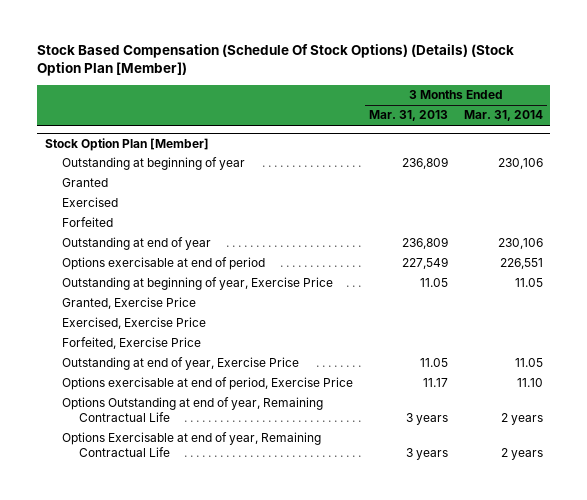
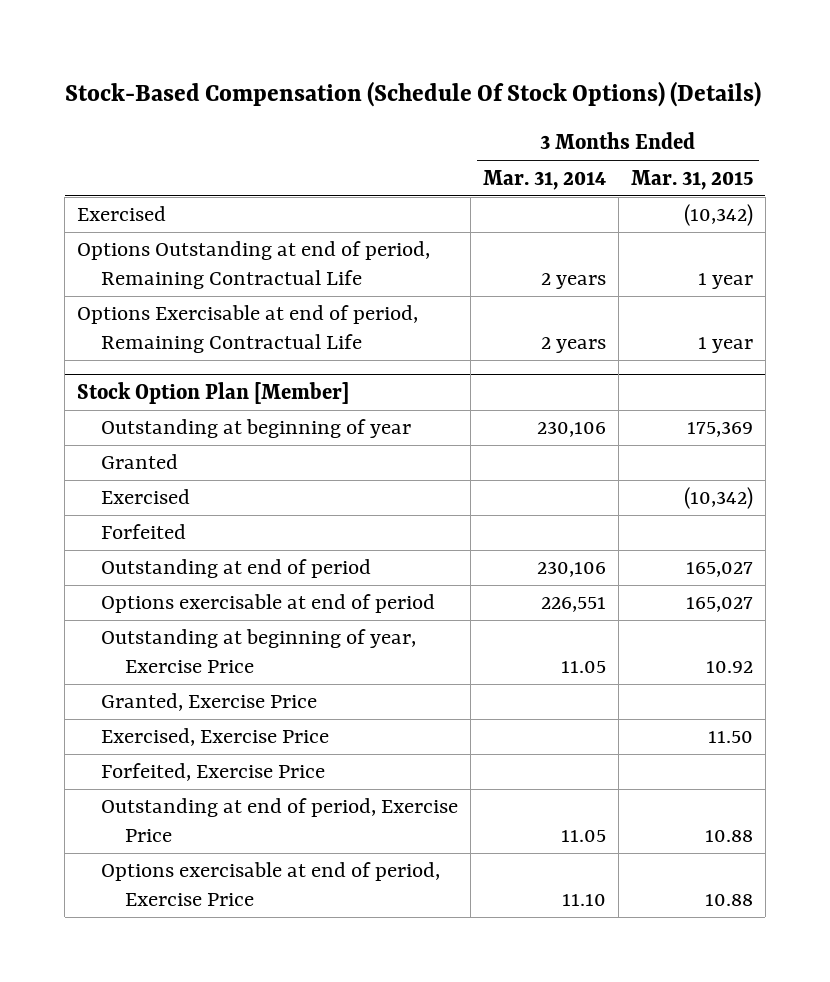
- Stock Based Compensation (Schedule Of Stock Options) (Details) (Stock Option Plan [Member])
+ Stock-Based Compensation (Schedule Of Stock Options) (Details)
- | 3 Months Ended Mar. 31, 2013 | 3 Months Ended Mar. 31, 2014
+ | 3 Months Ended Mar. 31, 2014 | 3 Months Ended Mar. 31, 2015
+ Exercised | | (10,342)
+ Options Outstanding at end of period, Remaining Contractual Life | 2 years | 1 year
+ Options Exercisable at end of period, Remaining Contractual Life | 2 years | 1 year
@ Stock Option Plan [Member]
- Outstanding at end of year | 236,809 | 230,106
+ Outstanding at end of period | 230,106 | 165,027
- Outstanding at end of year, Exercise Price | 11.05 | 11.05
+ Outstanding at end of period, Exercise Price | 11.05 | 10.88
- Options Outstanding at end of year, Remaining Contractual Life | 3 years | 2 years
- Options Exercisable at end of year, Remaining Contractual Life | 3 years | 2 years

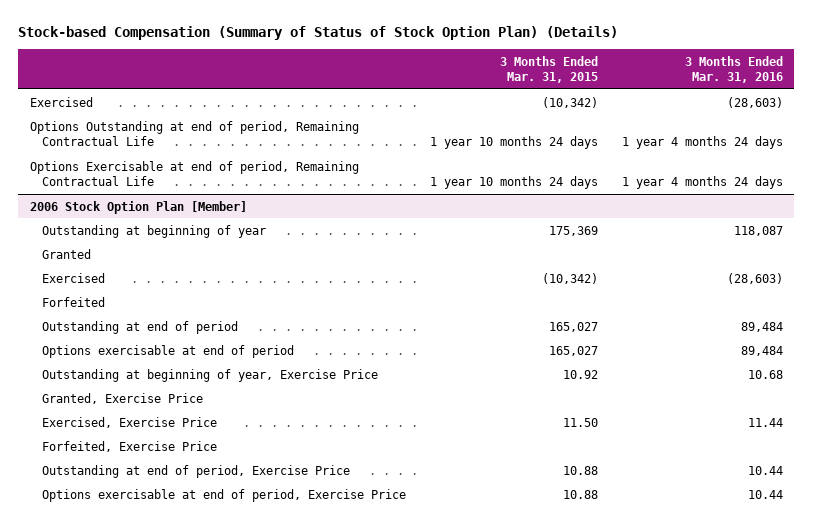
- Stock-Based Compensation (Schedule Of Stock Options) (Details)
+ Stock-based Compensation (Summary of Status of Stock Option Plan) (Details)
- | 3 Months Ended Mar. 31, 2014 | 3 Months Ended Mar. 31, 2015
+ | 3 Months Ended Mar. 31, 2015 | 3 Months Ended Mar. 31, 2016
- Options Outstanding at end of period, Remaining Contractual Life | 2 years | 1 year
- Options Exercisable at end of period, Remaining Contractual Life | 2 years | 1 year
- Stock Option Plan [Member]
+ Options Outstanding at end of period, Remaining Contractual Life | 1 year 10 months 24 days | 1 year 4 months 24 days
+ Options Exercisable at end of period, Remaining Contractual Life | 1 year 10 months 24 days | 1 year 4 months 24 days
+ 2006 Stock Option Plan [Member]

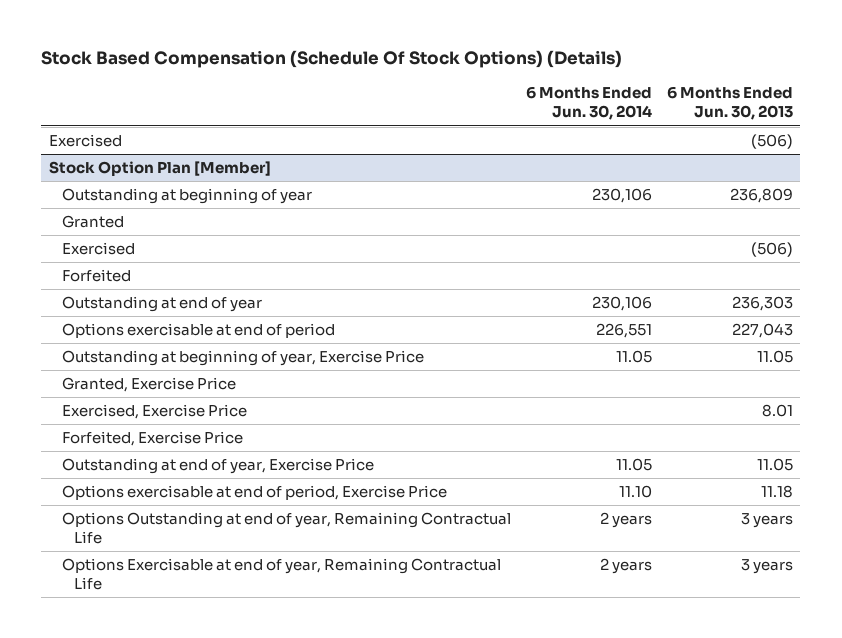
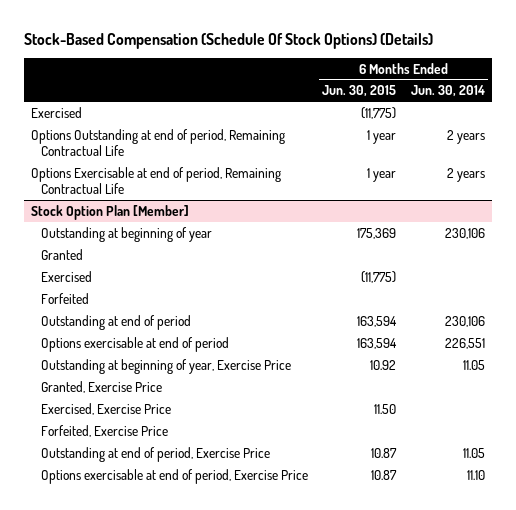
- Stock Based Compensation (Schedule Of Stock Options) (Details)
+ Stock-Based Compensation (Schedule Of Stock Options) (Details)
- | 6 Months Ended Jun. 30, 2014 | 6 Months Ended Jun. 30, 2013
+ | 6 Months Ended Jun. 30, 2015 | 6 Months Ended Jun. 30, 2014
+ Options Outstanding at end of period, Remaining Contractual Life | 1 year | 2 years
+ Options Exercisable at end of period, Remaining Contractual Life | 1 year | 2 years
@ Stock Option Plan [Member]
- Outstanding at end of year | 230,106 | 236,303
+ Outstanding at end of period | 163,594 | 230,106
- Outstanding at end of year, Exercise Price | 11.05 | 11.05
+ Outstanding at end of period, Exercise Price | 10.87 | 11.05
- Options Outstanding at end of year, Remaining Contractual Life | 2 years | 3 years
- Options Exercisable at end of year, Remaining Contractual Life | 2 years | 3 years

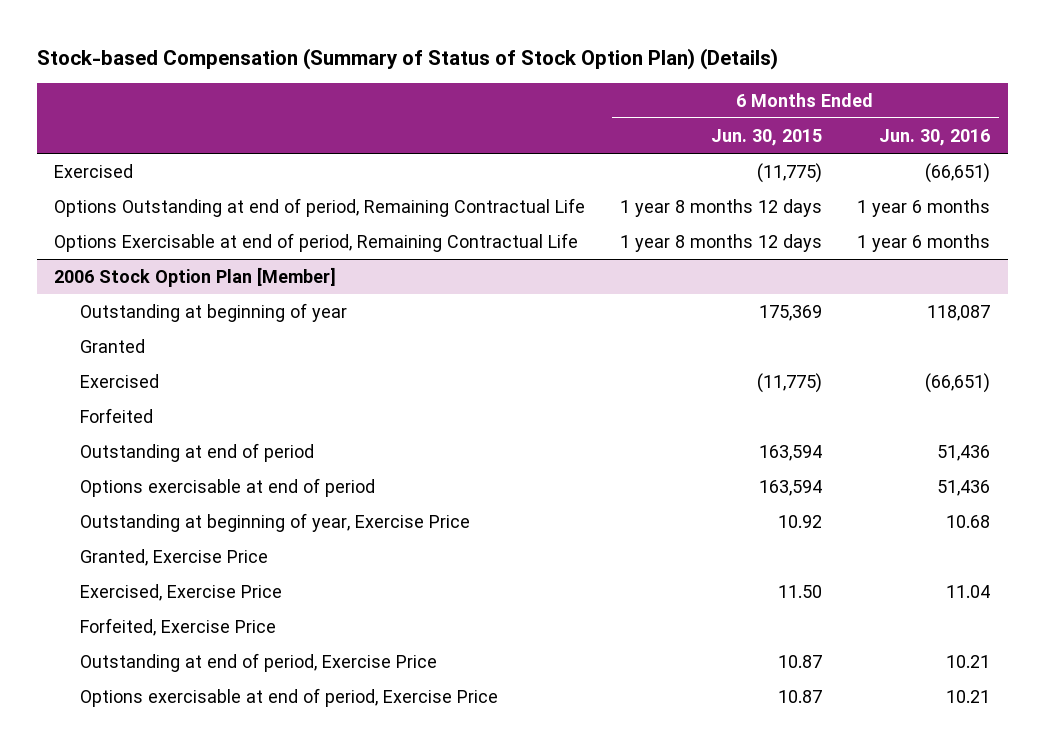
- Stock-Based Compensation (Schedule Of Stock Options) (Details)
+ Stock-based Compensation (Summary of Status of Stock Option Plan) (Details)
- | 6 Months Ended Jun. 30, 2015 | 6 Months Ended Jun. 30, 2014
+ | 6 Months Ended Jun. 30, 2015 | 6 Months Ended Jun. 30, 2016
- Options Outstanding at end of period, Remaining Contractual Life | 1 year | 2 years
- Options Exercisable at end of period, Remaining Contractual Life | 1 year | 2 years
- Stock Option Plan [Member]
+ Options Outstanding at end of period, Remaining Contractual Life | 1 year 8 months 12 days | 1 year 6 months
+ Options Exercisable at end of period, Remaining Contractual Life | 1 year 8 months 12 days | 1 year 6 months
+ 2006 Stock Option Plan [Member]

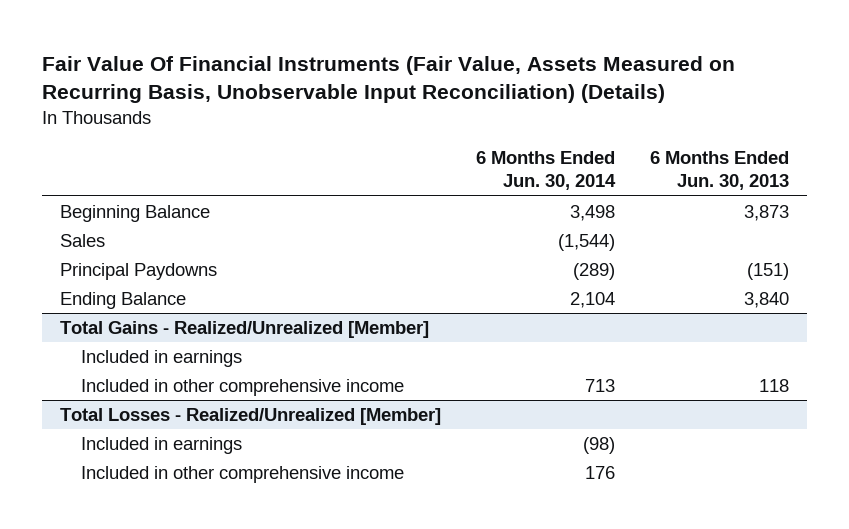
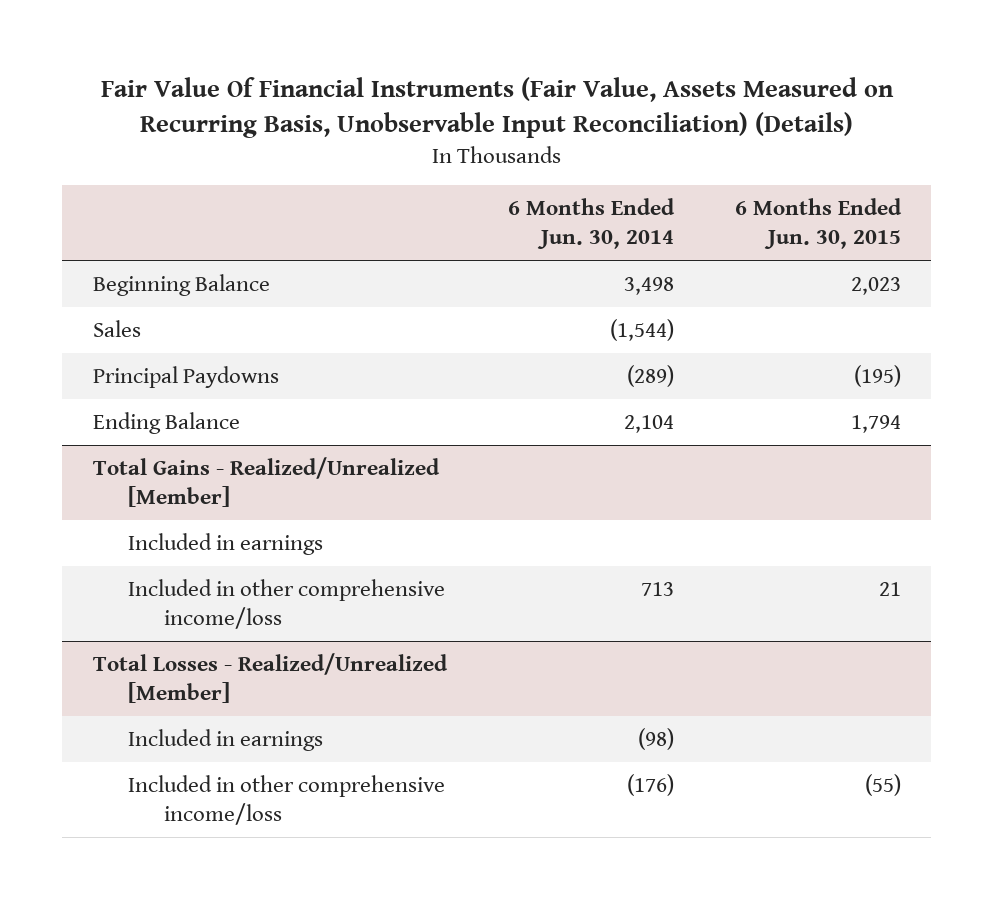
- | 6 Months Ended Jun. 30, 2014 | 6 Months Ended Jun. 30, 2013
+ | 6 Months Ended Jun. 30, 2014 | 6 Months Ended Jun. 30, 2015
@ Total Gains - Realized/Unrealized [Member]
- Included in other comprehensive income | 713 | 118
+ Included in other comprehensive income/loss | 713 | 21
@ Total Losses - Realized/Unrealized [Member]
- Included in other comprehensive income | 176 |
+ Included in other comprehensive income/loss | (176) | (55)

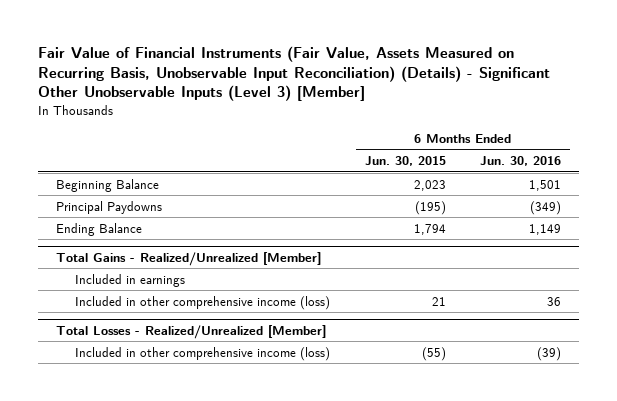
- Fair Value Of Financial Instruments (Fair Value, Assets Measured on Recurring Basis, Unobservable Input Reconciliation) (Details)
+ Fair Value of Financial Instruments (Fair Value, Assets Measured on Recurring Basis, Unobservable Input Reconciliation) (Details) - Significant Other Unobservable Inputs (Level 3) [Member]
- | 6 Months Ended Jun. 30, 2014 | 6 Months Ended Jun. 30, 2015
+ | 6 Months Ended Jun. 30, 2015 | 6 Months Ended Jun. 30, 2016
- Sales | (1,544) |
@ Total Gains - Realized/Unrealized [Member]
- Included in other comprehensive income/loss | 713 | 21
+ Included in other comprehensive income (loss) | 21 | 36
@ Total Losses - Realized/Unrealized [Member]
- Included in earnings | (98) |
- Included in other comprehensive income/loss | (176) | (55)
+ Included in other comprehensive income (loss) | (55) | (39)

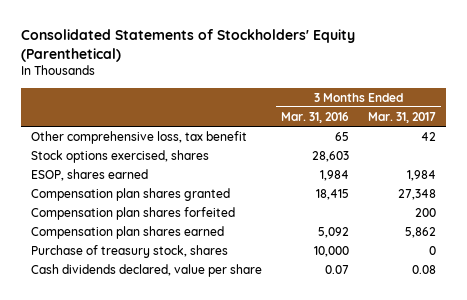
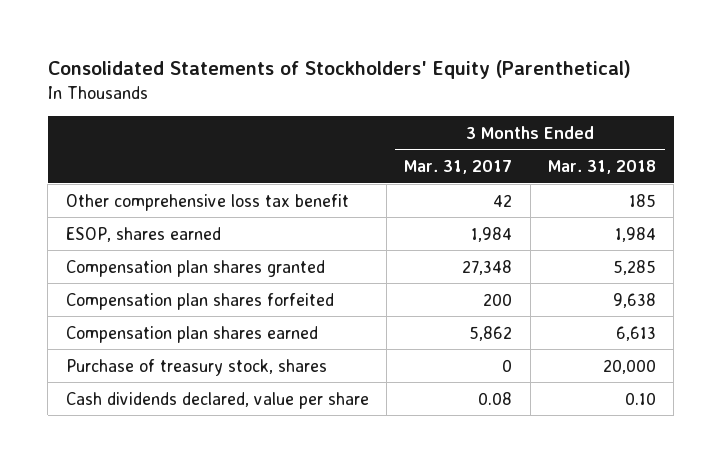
- | 3 Months Ended Mar. 31, 2016 | 3 Months Ended Mar. 31, 2017
+ | 3 Months Ended Mar. 31, 2017 | 3 Months Ended Mar. 31, 2018
- Other comprehensive loss, tax benefit | 65 | 42
- Stock options exercised, shares | 28,603 |
+ Other comprehensive loss tax benefit | 42 | 185

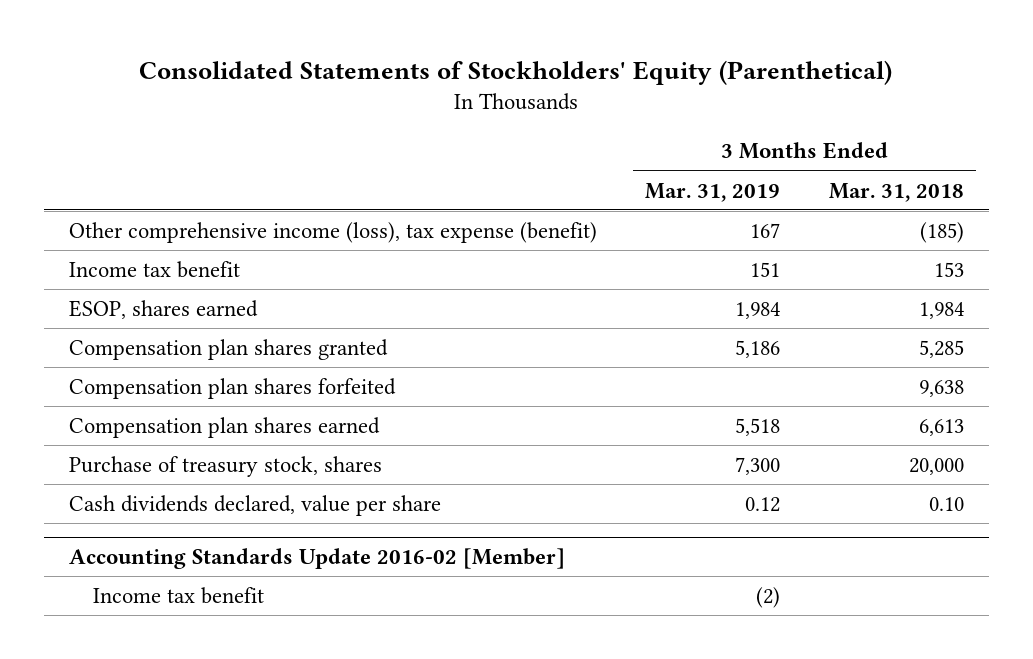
- | 3 Months Ended Mar. 31, 2017 | 3 Months Ended Mar. 31, 2018
+ | 3 Months Ended Mar. 31, 2019 | 3 Months Ended Mar. 31, 2018
- Other comprehensive loss tax benefit | 42 | 185
+ Other comprehensive income (loss), tax expense (benefit) | 167 | (185)
+ Income tax benefit | 151 | 153
+ Accounting Standards Update 2016-02 [Member]
+ Income tax benefit | (2) |

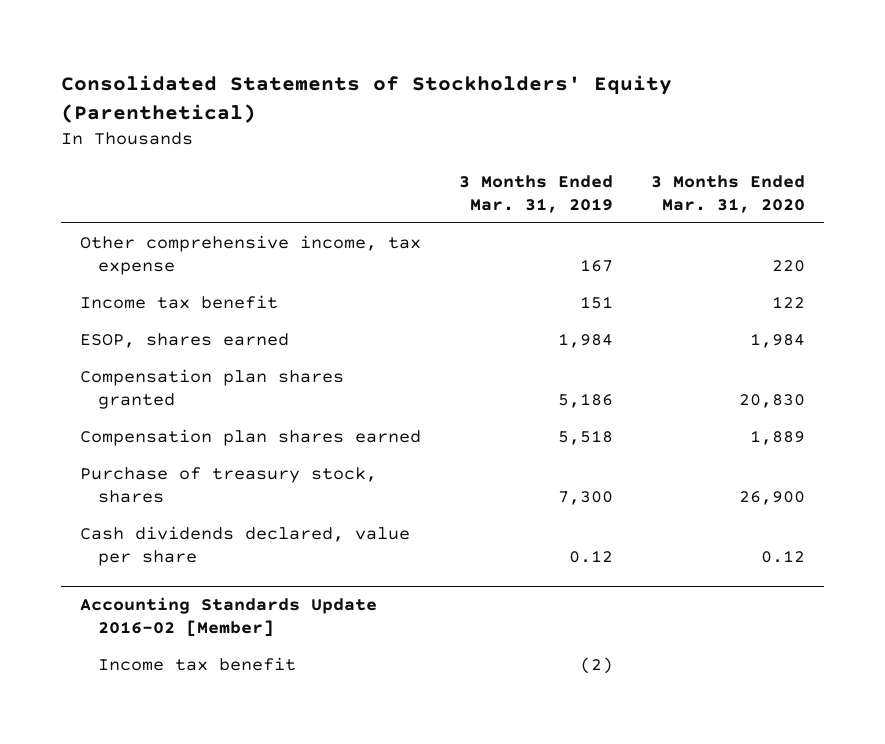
- | 3 Months Ended Mar. 31, 2019 | 3 Months Ended Mar. 31, 2018
+ | 3 Months Ended Mar. 31, 2019 | 3 Months Ended Mar. 31, 2020
- Other comprehensive income (loss), tax expense (benefit) | 167 | (185)
+ Other comprehensive income, tax expense | 167 | 220
- Compensation plan shares forfeited | | 9,638

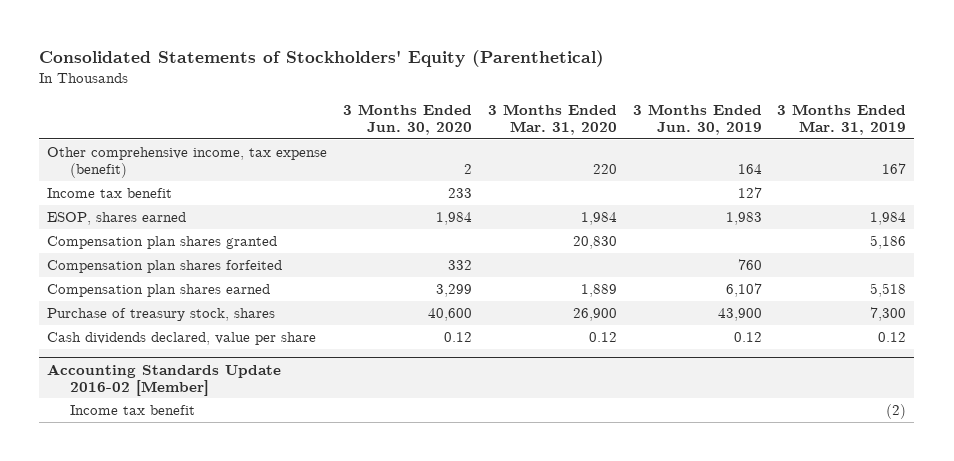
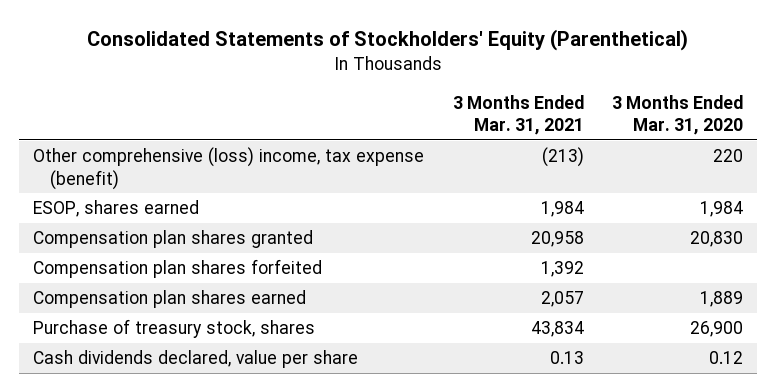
- | 3 Months Ended Jun. 30, 2020 | 3 Months Ended Mar. 31, 2020 | 3 Months Ended Jun. 30, 2019 | 3 Months Ended Mar. 31, 2019
+ | 3 Months Ended Mar. 31, 2021 | 3 Months Ended Mar. 31, 2020
- Other comprehensive income, tax expense (benefit) | 2 | 220 | 164 | 167
- Income tax benefit | 233 | | 127 |
+ Other comprehensive (loss) income, tax expense (benefit) | (213) | 220
- Accounting Standards Update 2016-02 [Member]
- Income tax benefit | | | | (2)

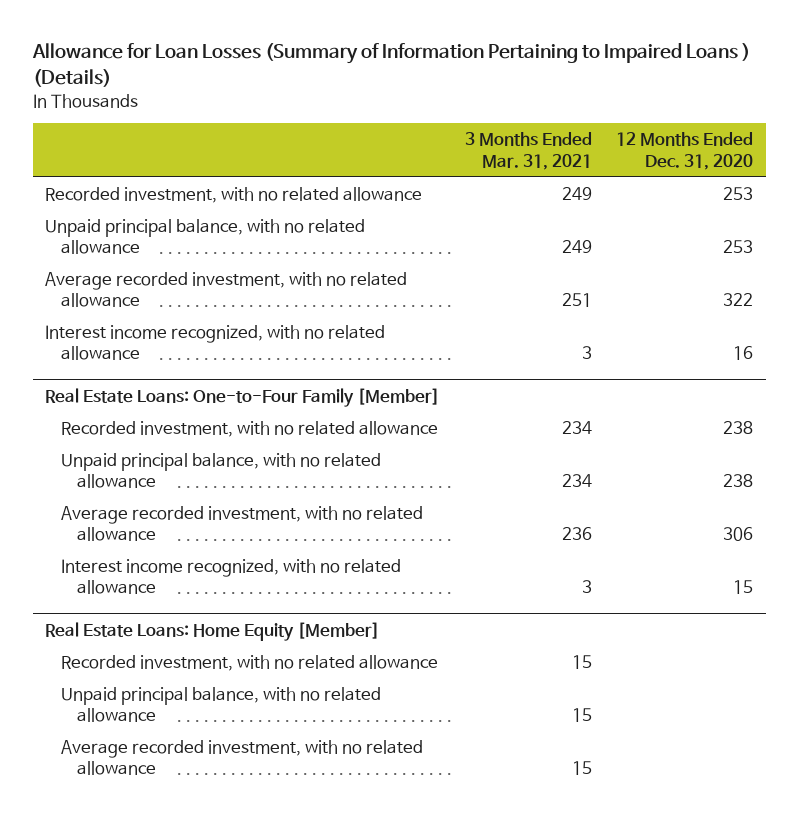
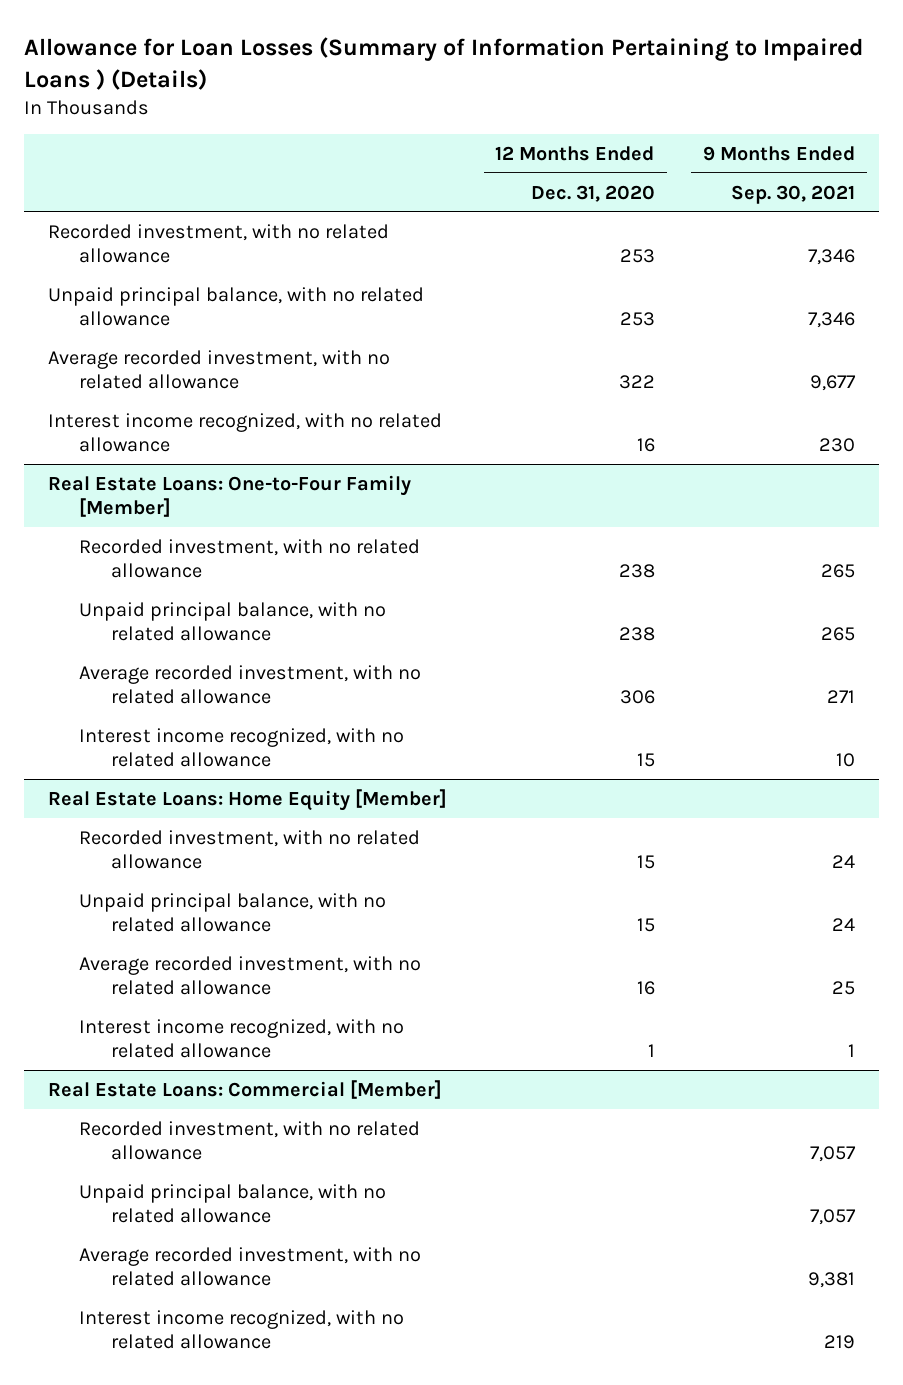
- | 3 Months Ended Mar. 31, 2021 | 12 Months Ended Dec. 31, 2020
+ | 12 Months Ended Dec. 31, 2020 | 9 Months Ended Sep. 30, 2021
@ Real Estate Loans: Home Equity [Member]
+ Recorded investment, with no related allowance | 15 | 24
+ Unpaid principal balance, with no related allowance | 15 | 24
+ Average recorded investment, with no related allowance | 16 | 25
+ Interest income recognized, with no related allowance | 1 | 1
+ Real Estate Loans: Commercial [Member]
+ Interest income recognized, with no related allowance | | 219

